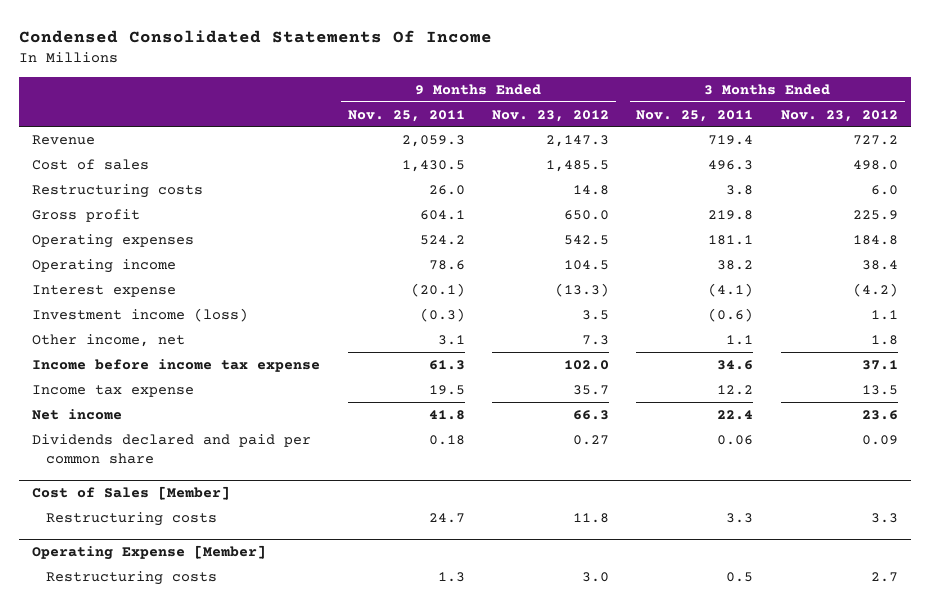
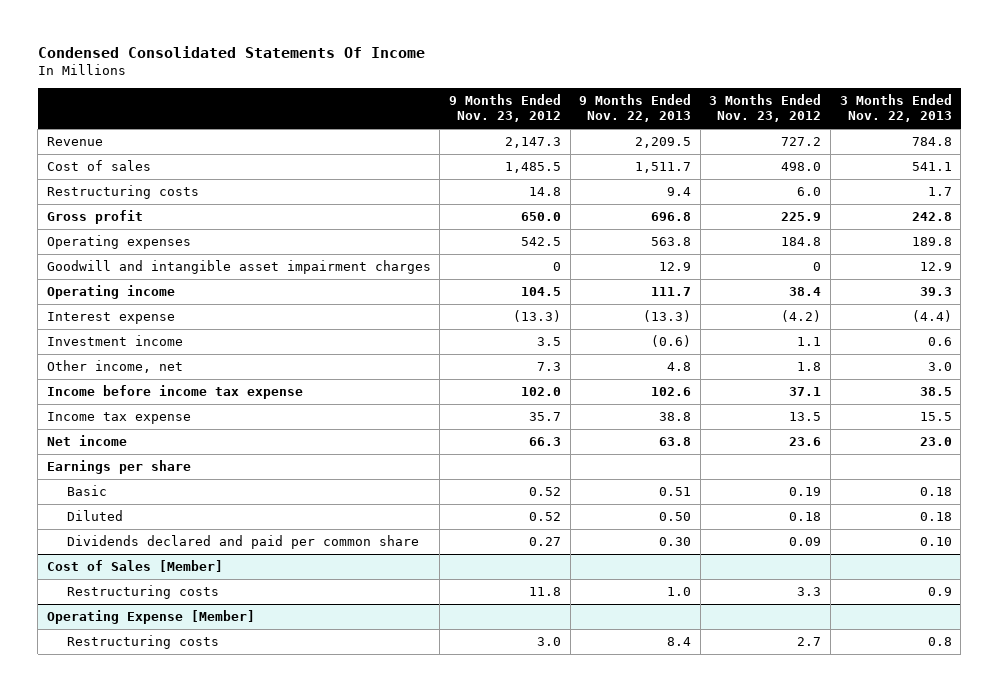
- | 9 Months Ended Nov. 25, 2011 | 9 Months Ended Nov. 23, 2012 | 3 Months Ended Nov. 25, 2011 | 3 Months Ended Nov. 23, 2012
+ | 9 Months Ended Nov. 23, 2012 | 9 Months Ended Nov. 22, 2013 | 3 Months Ended Nov. 23, 2012 | 3 Months Ended Nov. 22, 2013
+ Goodwill and intangible asset impairment charges | 0 | 12.9 | 0 | 12.9
- Investment income (loss) | (0.3) | 3.5 | (0.6) | 1.1
+ Investment income | 3.5 | (0.6) | 1.1 | 0.6
+ Earnings per share
+ Basic | 0.52 | 0.51 | 0.19 | 0.18
+ Diluted | 0.52 | 0.50 | 0.18 | 0.18

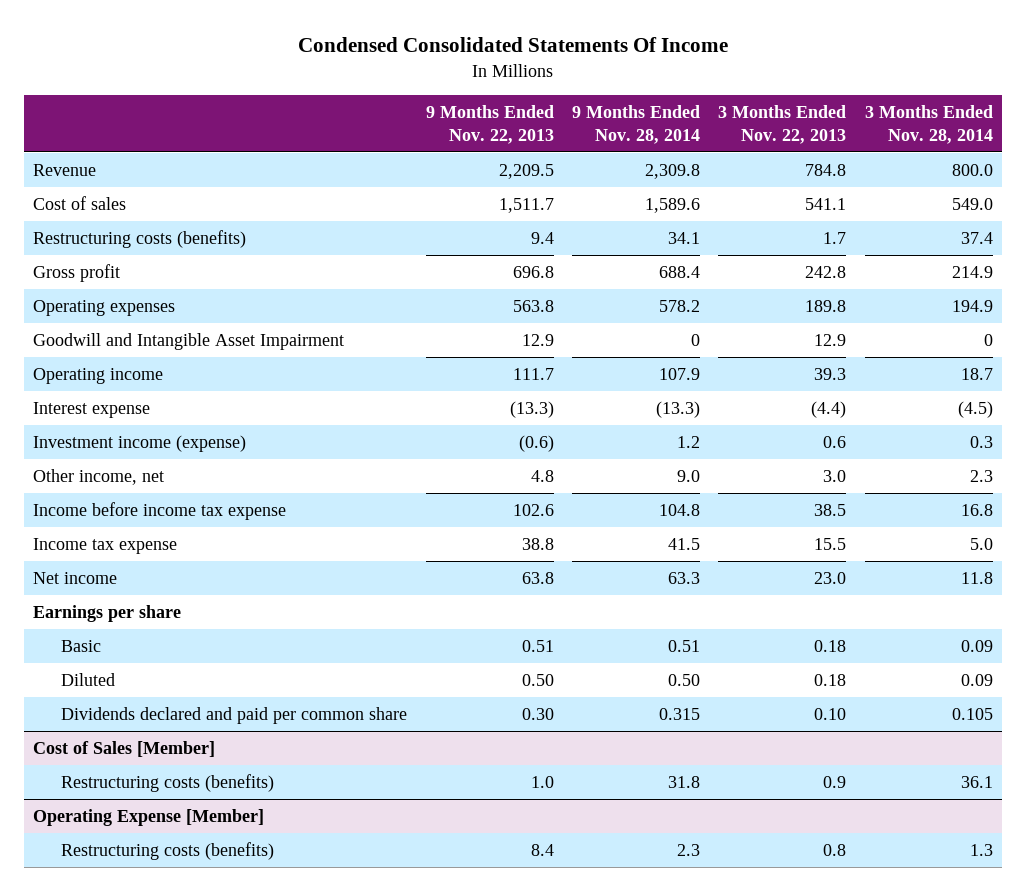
- | 9 Months Ended Nov. 23, 2012 | 9 Months Ended Nov. 22, 2013 | 3 Months Ended Nov. 23, 2012 | 3 Months Ended Nov. 22, 2013
+ | 9 Months Ended Nov. 22, 2013 | 9 Months Ended Nov. 28, 2014 | 3 Months Ended Nov. 22, 2013 | 3 Months Ended Nov. 28, 2014
- Restructuring costs | 14.8 | 9.4 | 6.0 | 1.7
+ Restructuring costs (benefits) | 9.4 | 34.1 | 1.7 | 37.4
- Goodwill and intangible asset impairment charges | 0 | 12.9 | 0 | 12.9
+ Goodwill and Intangible Asset Impairment | 12.9 | 0 | 12.9 | 0
- Investment income | 3.5 | (0.6) | 1.1 | 0.6
+ Investment income (expense) | (0.6) | 1.2 | 0.6 | 0.3
@ Cost of Sales [Member]
- Restructuring costs | 11.8 | 1.0 | 3.3 | 0.9
+ Restructuring costs (benefits) | 1.0 | 31.8 | 0.9 | 36.1
@ Operating Expense [Member]
- Restructuring costs | 3.0 | 8.4 | 2.7 | 0.8
+ Restructuring costs (benefits) | 8.4 | 2.3 | 0.8 | 1.3

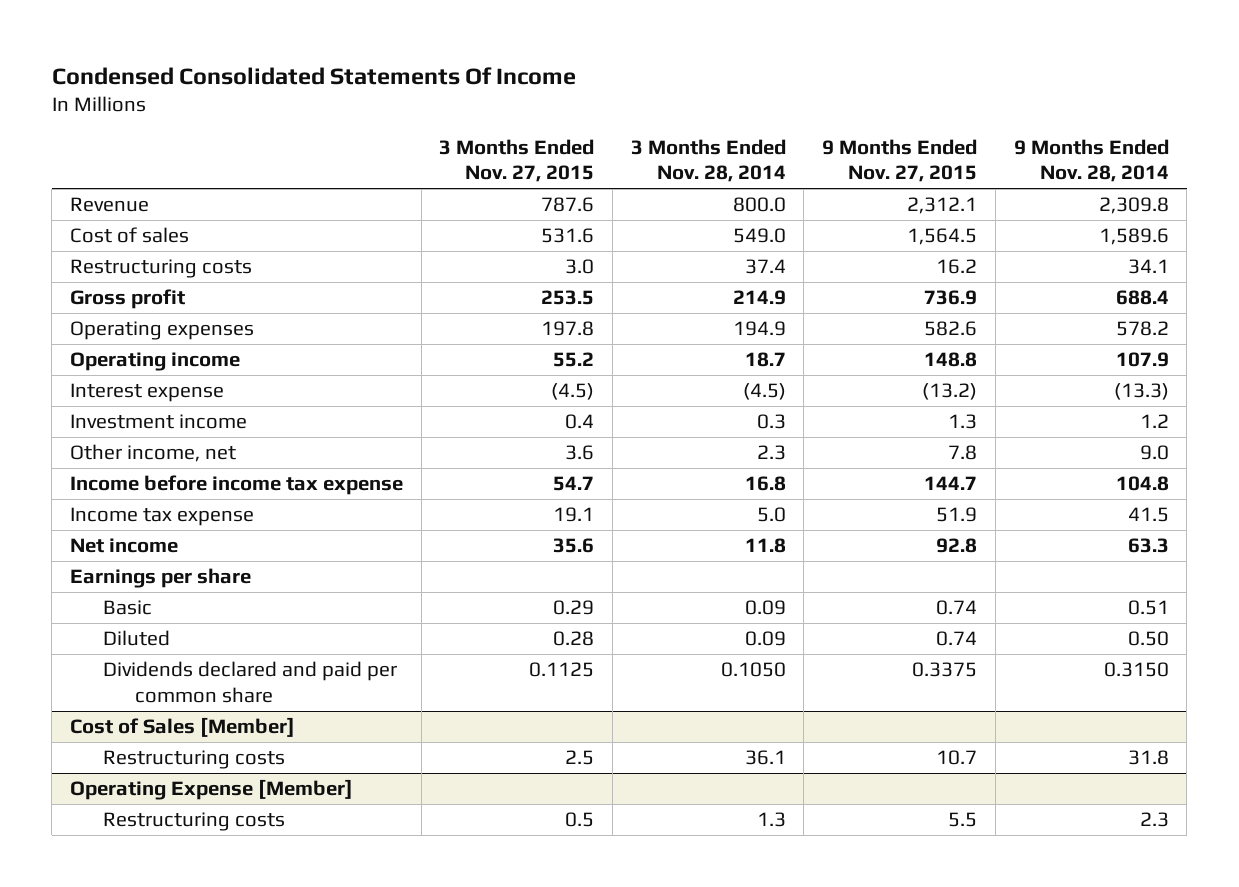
- | 9 Months Ended Nov. 22, 2013 | 9 Months Ended Nov. 28, 2014 | 3 Months Ended Nov. 22, 2013 | 3 Months Ended Nov. 28, 2014
+ | 3 Months Ended Nov. 27, 2015 | 3 Months Ended Nov. 28, 2014 | 9 Months Ended Nov. 27, 2015 | 9 Months Ended Nov. 28, 2014
- Restructuring costs (benefits) | 9.4 | 34.1 | 1.7 | 37.4
+ Restructuring costs | 3.0 | 37.4 | 16.2 | 34.1
- Goodwill and Intangible Asset Impairment | 12.9 | 0 | 12.9 | 0
- Investment income (expense) | (0.6) | 1.2 | 0.6 | 0.3
+ Investment income | 0.4 | 0.3 | 1.3 | 1.2
- Dividends declared and paid per common share | 0.30 | 0.315 | 0.10 | 0.105
+ Dividends declared and paid per common share | 0.1125 | 0.1050 | 0.3375 | 0.3150
@ Cost of Sales [Member]
- Restructuring costs (benefits) | 1.0 | 31.8 | 0.9 | 36.1
+ Restructuring costs | 2.5 | 36.1 | 10.7 | 31.8
@ Operating Expense [Member]
- Restructuring costs (benefits) | 8.4 | 2.3 | 0.8 | 1.3
+ Restructuring costs | 0.5 | 1.3 | 5.5 | 2.3

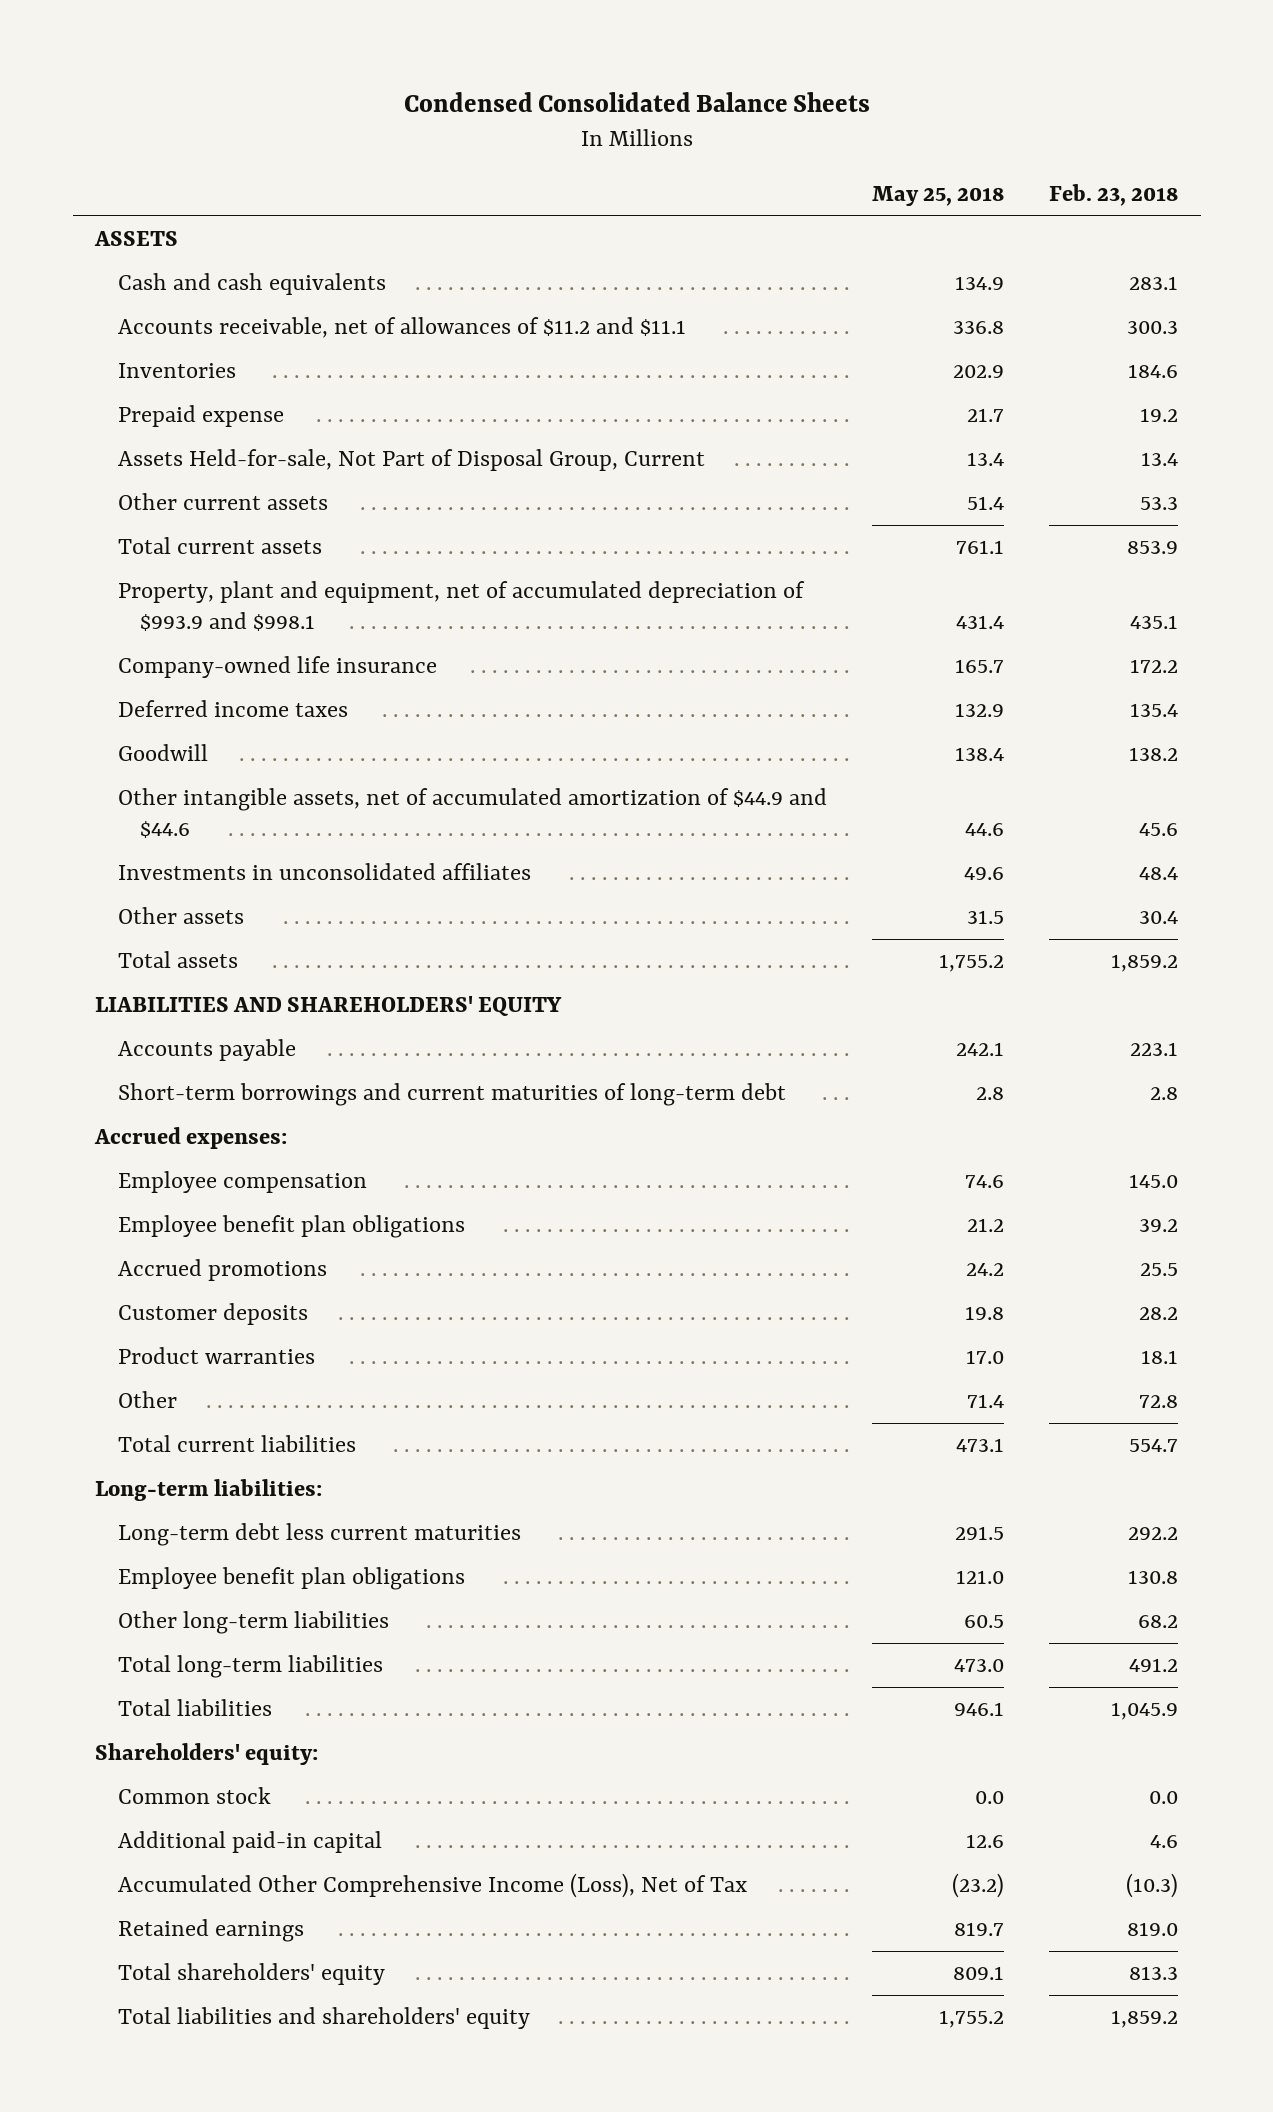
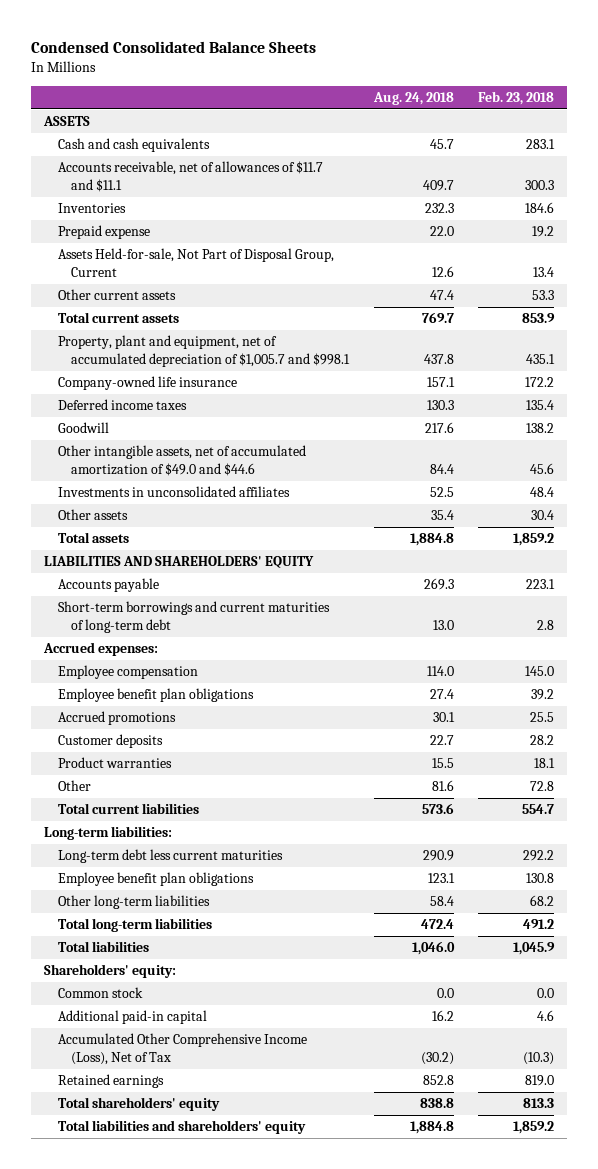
- | May 25, 2018 | Feb. 23, 2018
+ | Aug. 24, 2018 | Feb. 23, 2018
- Accounts receivable, net of allowances of $11.2 and $11.1 | 336.8 | 300.3
+ Accounts receivable, net of allowances of $11.7 and $11.1 | 409.7 | 300.3
- Property, plant and equipment, net of accumulated depreciation of $993.9 and $998.1 | 431.4 | 435.1
+ Property, plant and equipment, net of accumulated depreciation of $1,005.7 and $998.1 | 437.8 | 435.1
- Other intangible assets, net of accumulated amortization of $44.9 and $44.6 | 44.6 | 45.6
+ Other intangible assets, net of accumulated amortization of $49.0 and $44.6 | 84.4 | 45.6

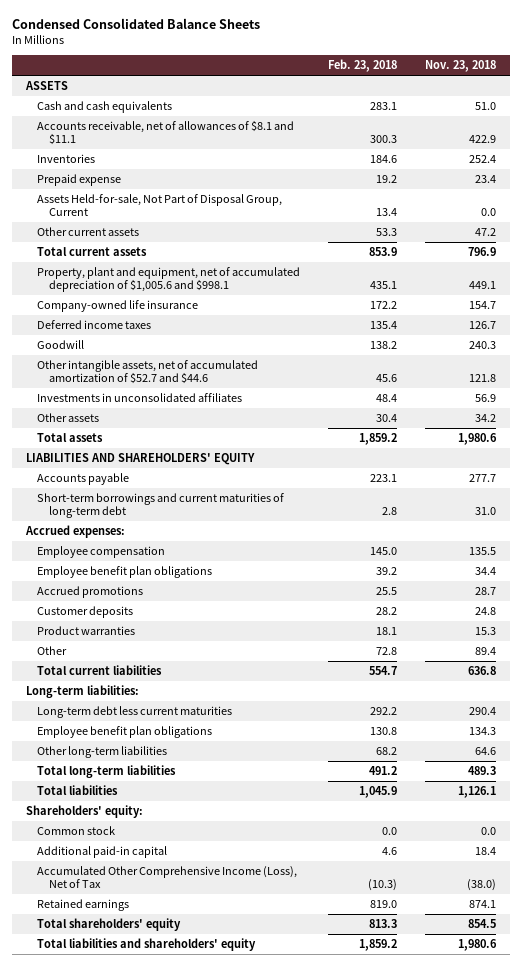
- | Aug. 24, 2018 | Feb. 23, 2018
+ | Feb. 23, 2018 | Nov. 23, 2018
- Accounts receivable, net of allowances of $11.7 and $11.1 | 409.7 | 300.3
+ Accounts receivable, net of allowances of $8.1 and $11.1 | 300.3 | 422.9
- Property, plant and equipment, net of accumulated depreciation of $1,005.7 and $998.1 | 437.8 | 435.1
+ Property, plant and equipment, net of accumulated depreciation of $1,005.6 and $998.1 | 435.1 | 449.1
- Other intangible assets, net of accumulated amortization of $49.0 and $44.6 | 84.4 | 45.6
+ Other intangible assets, net of accumulated amortization of $52.7 and $44.6 | 45.6 | 121.8

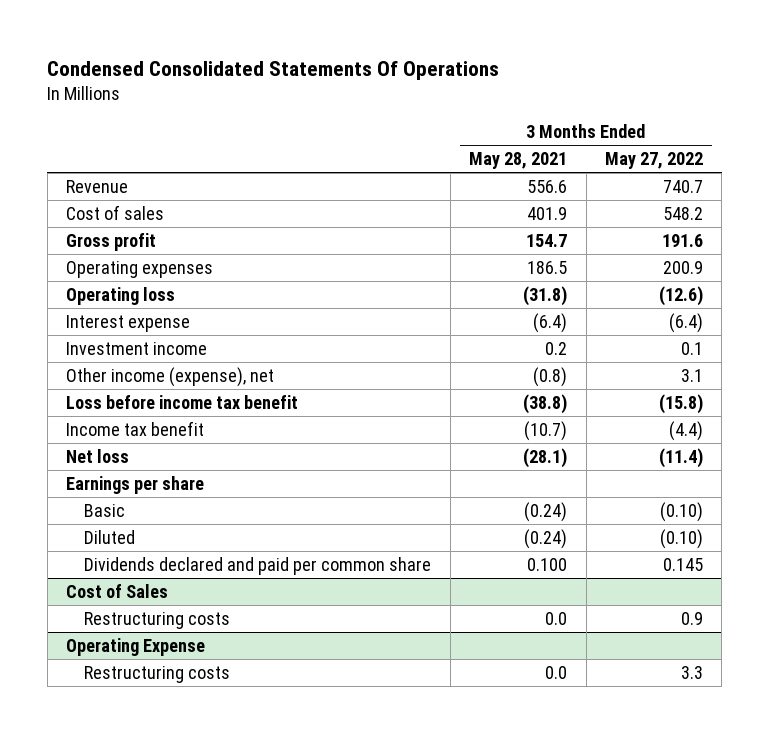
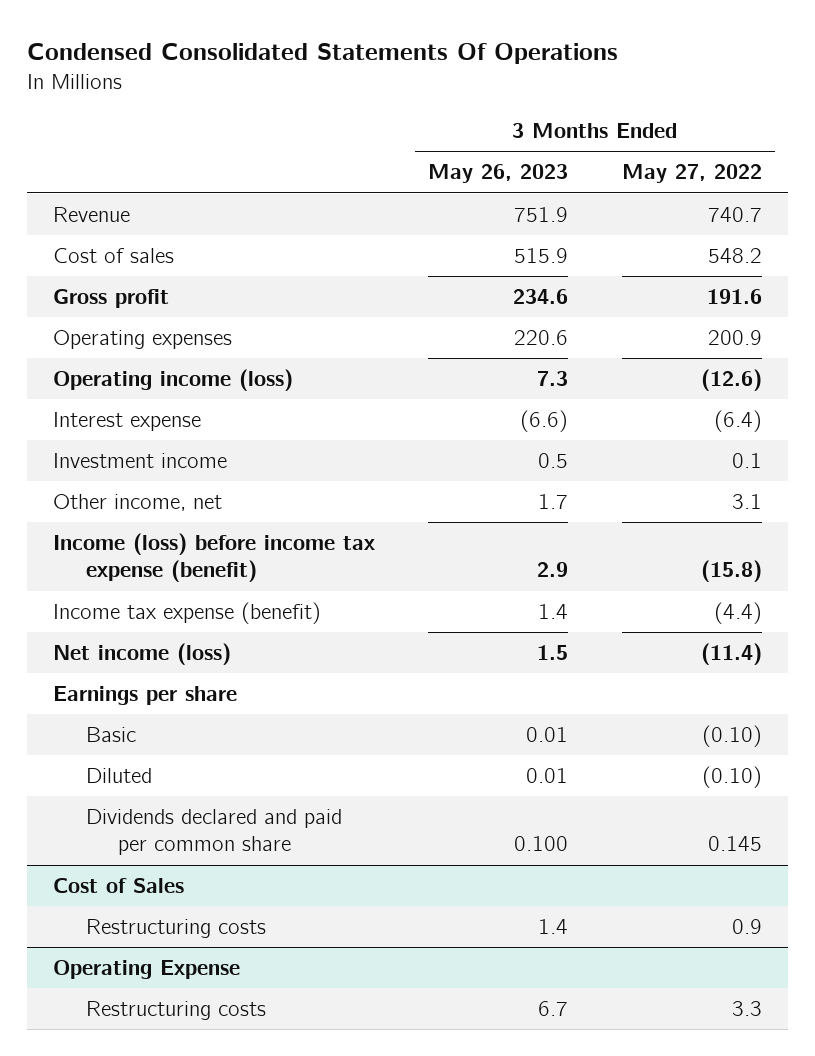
- | 3 Months Ended May 28, 2021 | 3 Months Ended May 27, 2022
+ | 3 Months Ended May 26, 2023 | 3 Months Ended May 27, 2022
- Operating loss | (31.8) | (12.6)
+ Operating income (loss) | 7.3 | (12.6)
- Other income (expense), net | (0.8) | 3.1
- Loss before income tax benefit | (38.8) | (15.8)
- Income tax benefit | (10.7) | (4.4)
- Net loss | (28.1) | (11.4)
+ Other income, net | 1.7 | 3.1
+ Income (loss) before income tax expense (benefit) | 2.9 | (15.8)
+ Income tax expense (benefit) | 1.4 | (4.4)
+ Net income (loss) | 1.5 | (11.4)

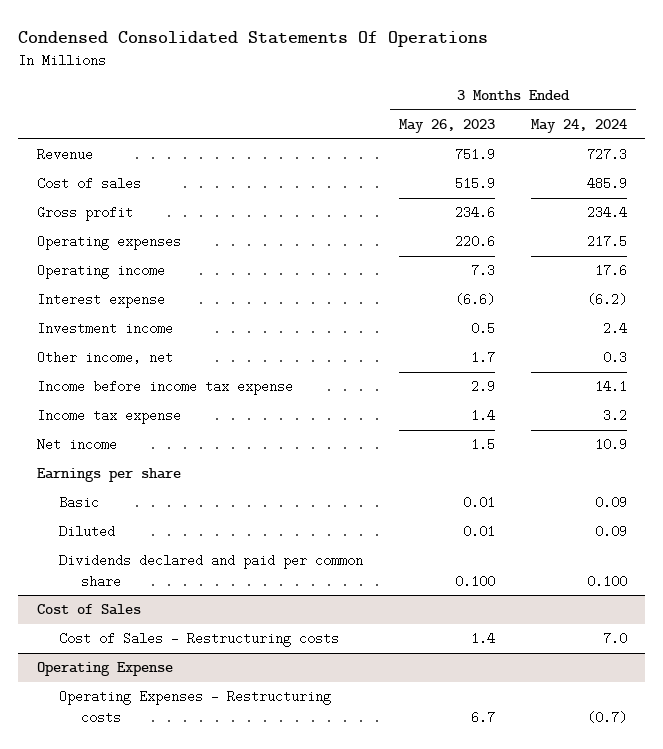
- | 3 Months Ended May 26, 2023 | 3 Months Ended May 27, 2022
+ | 3 Months Ended May 26, 2023 | 3 Months Ended May 24, 2024
- Operating income (loss) | 7.3 | (12.6)
+ Operating income | 7.3 | 17.6
- Income (loss) before income tax expense (benefit) | 2.9 | (15.8)
- Income tax expense (benefit) | 1.4 | (4.4)
- Net income (loss) | 1.5 | (11.4)
+ Income before income tax expense | 2.9 | 14.1
+ Income tax expense | 1.4 | 3.2
+ Net income | 1.5 | 10.9
@ Cost of Sales
- Restructuring costs | 1.4 | 0.9
+ Cost of Sales - Restructuring costs | 1.4 | 7.0
@ Operating Expense
- Restructuring costs | 6.7 | 3.3
+ Operating Expenses - Restructuring costs | 6.7 | (0.7)

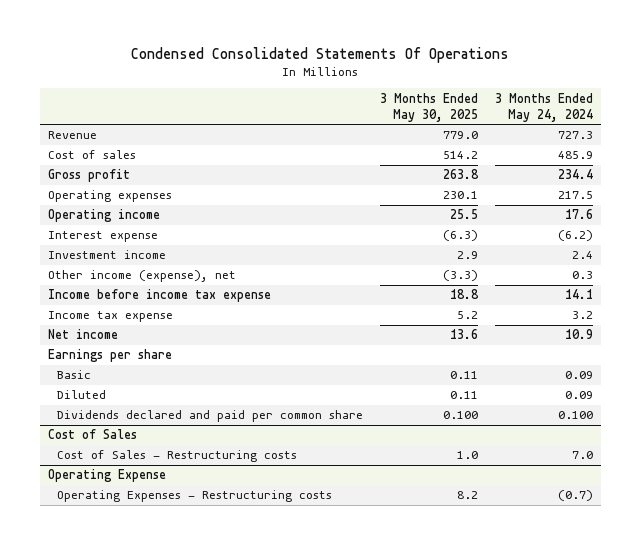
- | 3 Months Ended May 26, 2023 | 3 Months Ended May 24, 2024
+ | 3 Months Ended May 30, 2025 | 3 Months Ended May 24, 2024
- Other income, net | 1.7 | 0.3
+ Other income (expense), net | (3.3) | 0.3

